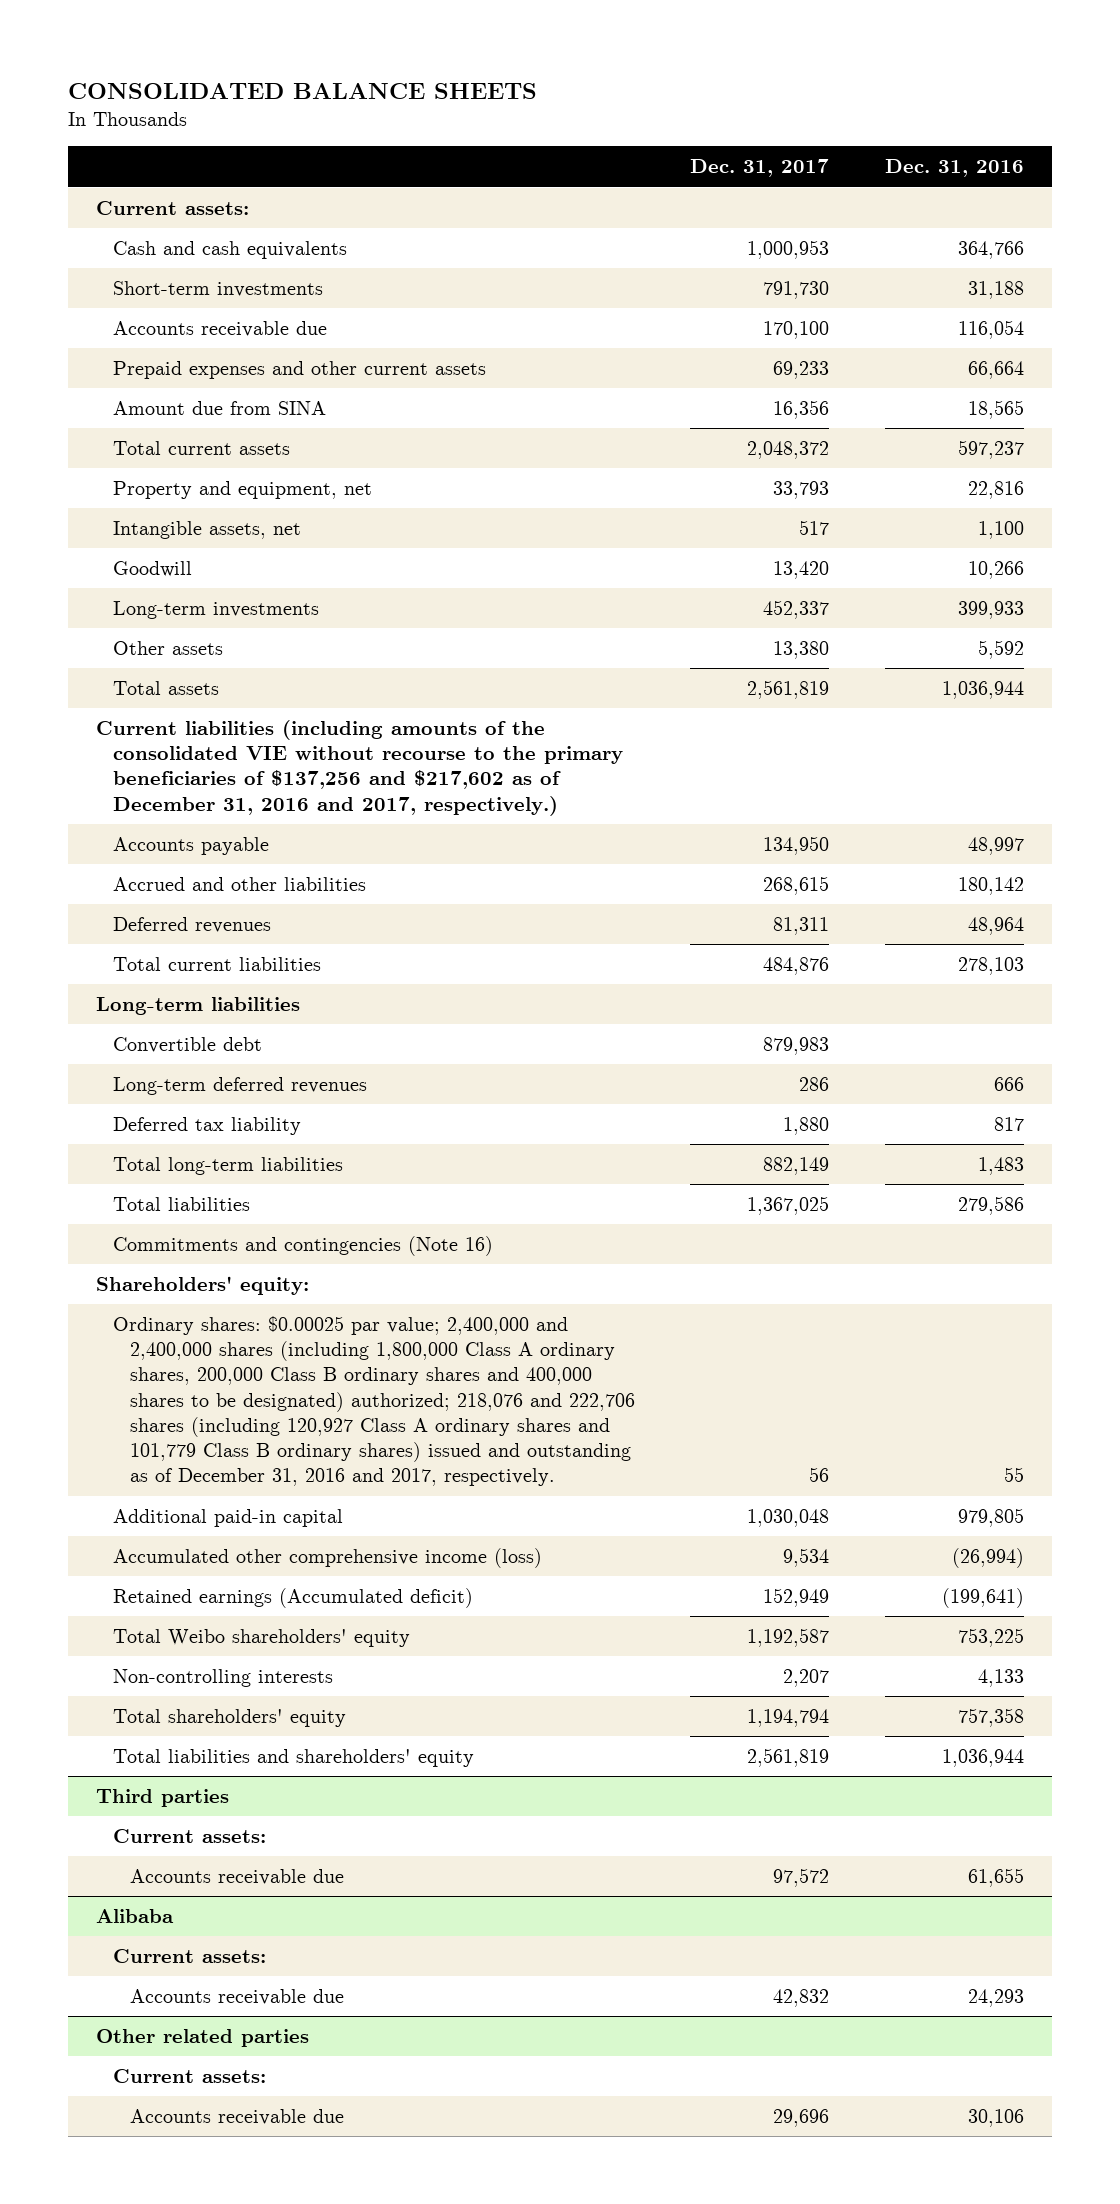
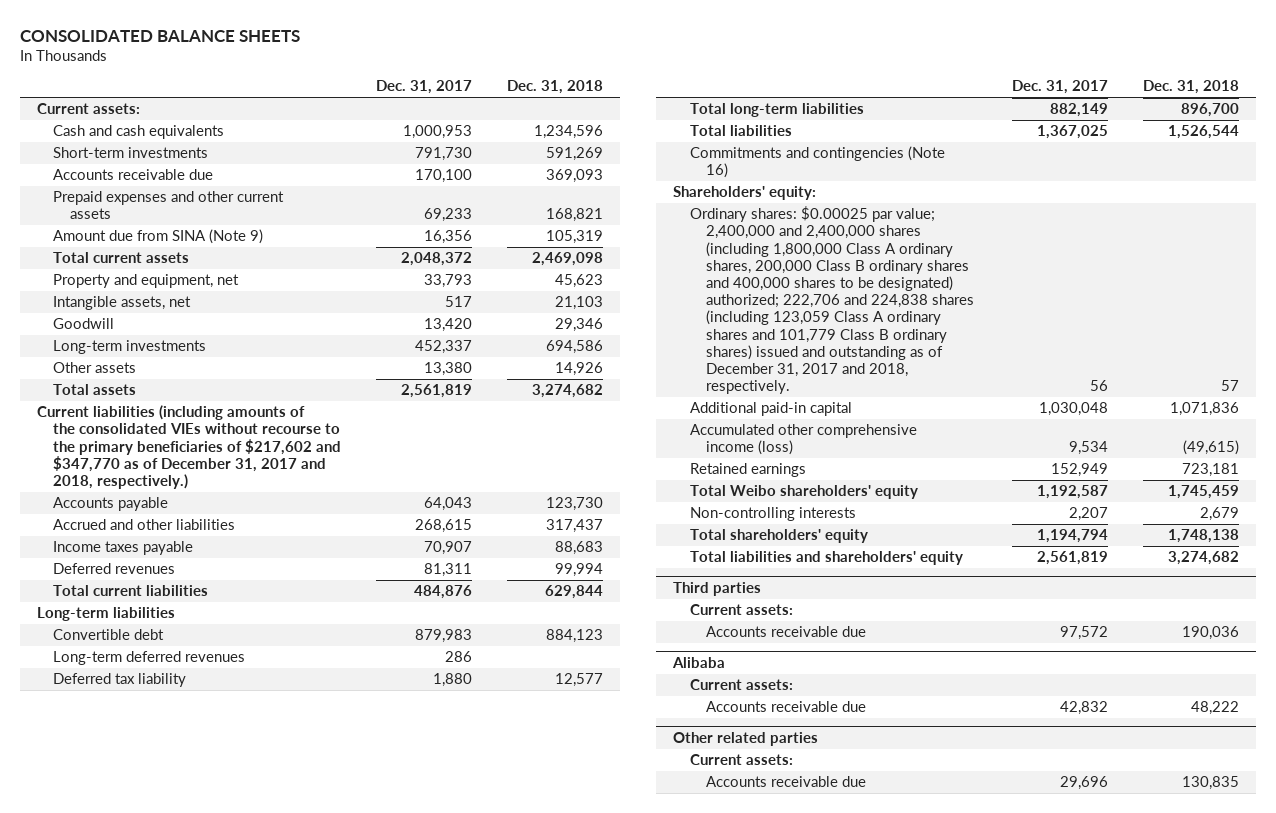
- | Dec. 31, 2017 | Dec. 31, 2016
+ | Dec. 31, 2017 | Dec. 31, 2018
- Amount due from SINA | 16,356 | 18,565
+ Amount due from SINA (Note 9) | 16,356 | 105,319
- Current liabilities (including amounts of the consolidated VIE without recourse to the primary beneficiaries of $137,256 and $217,602 as of December 31, 2016 and 2017, respectively.)
- Accounts payable | 134,950 | 48,997
+ Current liabilities (including amounts of the consolidated VIEs without recourse to the primary beneficiaries of $217,602 and $347,770 as of December 31, 2017 and 2018, respectively.)
+ Accounts payable | 64,043 | 123,730
+ Income taxes payable | 70,907 | 88,683
- Ordinary shares: $0.00025 par value; 2,400,000 and 2,400,000 shares (including 1,800,000 Class A ordinary shares, 200,000 Class B ordinary shares and 400,000 shares to be designated) authorized; 218,076 and 222,706 shares (including 120,927 Class A ordinary shares and 101,779 Class B ordinary shares) issued and outstanding as of December 31, 2016 and 2017, respectively. | 56 | 55
+ Ordinary shares: $0.00025 par value; 2,400,000 and 2,400,000 shares (including 1,800,000 Class A ordinary shares, 200,000 Class B ordinary shares and 400,000 shares to be designated) authorized; 222,706 and 224,838 shares (including 123,059 Class A ordinary shares and 101,779 Class B ordinary shares) issued and outstanding as of December 31, 2017 and 2018, respectively. | 56 | 57
- Retained earnings (Accumulated deficit) | 152,949 | (199,641)
+ Retained earnings | 152,949 | 723,181

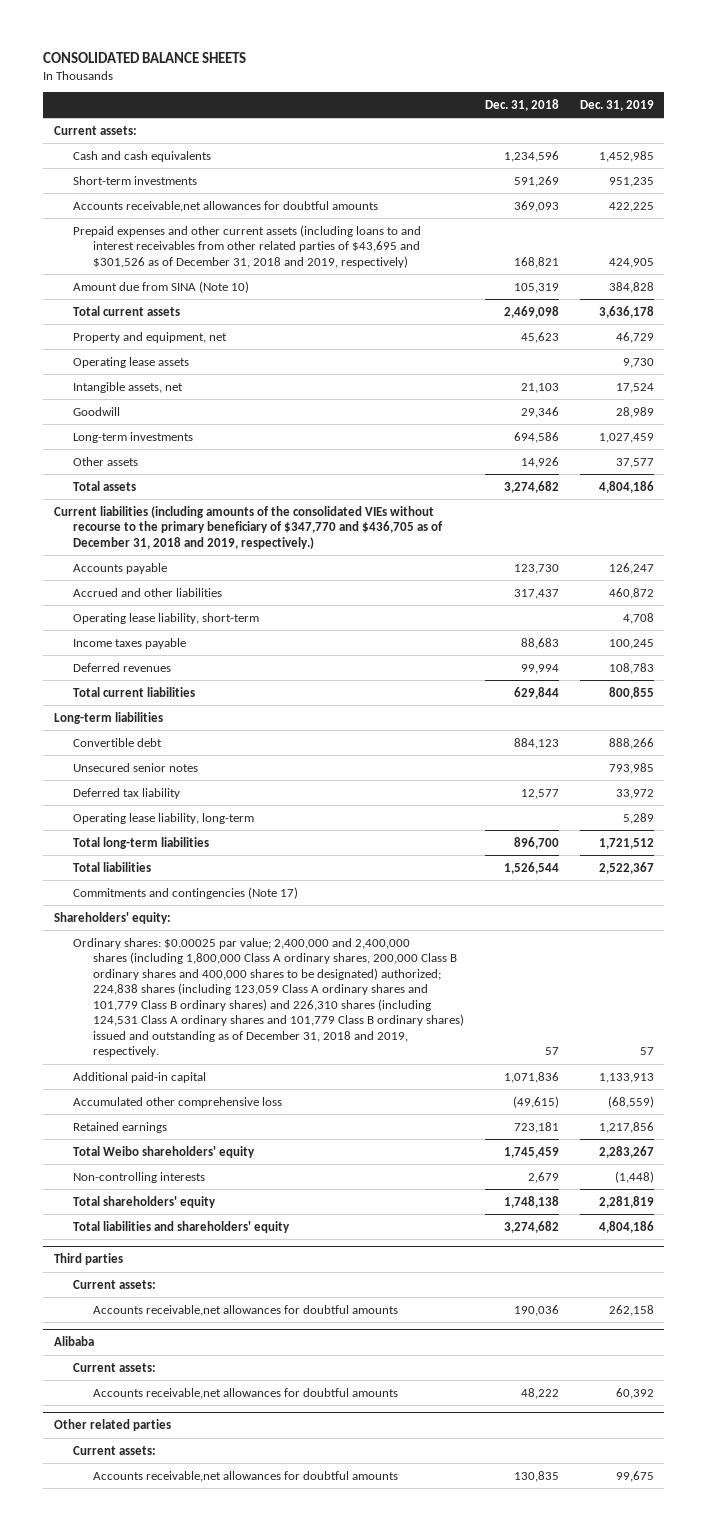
- | Dec. 31, 2017 | Dec. 31, 2018
+ | Dec. 31, 2018 | Dec. 31, 2019
- Accounts receivable due | 170,100 | 369,093
- Prepaid expenses and other current assets | 69,233 | 168,821
- Amount due from SINA (Note 9) | 16,356 | 105,319
+ Accounts receivable,net allowances for doubtful amounts | 369,093 | 422,225
+ Prepaid expenses and other current assets (including loans to and interest receivables from other related parties of $43,695 and $301,526 as of December 31, 2018 and 2019, respectively) | 168,821 | 424,905
+ Amount due from SINA (Note 10) | 105,319 | 384,828
+ Operating lease assets | | 9,730
- Current liabilities (including amounts of the consolidated VIEs without recourse to the primary beneficiaries of $217,602 and $347,770 as of December 31, 2017 and 2018, respectively.)
+ Current liabilities (including amounts of the consolidated VIEs without recourse to the primary beneficiary of $347,770 and $436,705 as of December 31, 2018 and 2019, respectively.)
+ Operating lease liability, short-term | | 4,708
- Long-term deferred revenues | 286 |
+ Unsecured senior notes | | 793,985
+ Operating lease liability, long-term | | 5,289
- Commitments and contingencies (Note 16)
+ Commitments and contingencies (Note 17)
- Ordinary shares: $0.00025 par value; 2,400,000 and 2,400,000 shares (including 1,800,000 Class A ordinary shares, 200,000 Class B ordinary shares and 400,000 shares to be designated) authorized; 222,706 and 224,838 shares (including 123,059 Class A ordinary shares and 101,779 Class B ordinary shares) issued and outstanding as of December 31, 2017 and 2018, respectively. | 56 | 57
+ Ordinary shares: $0.00025 par value; 2,400,000 and 2,400,000 shares (including 1,800,000 Class A ordinary shares, 200,000 Class B ordinary shares and 400,000 shares to be designated) authorized; 224,838 shares (including 123,059 Class A ordinary shares and 101,779 Class B ordinary shares) and 226,310 shares (including 124,531 Class A ordinary shares and 101,779 Class B ordinary shares) issued and outstanding as of December 31, 2018 and 2019, respectively. | 57 | 57
- Accumulated other comprehensive income (loss) | 9,534 | (49,615)
+ Accumulated other comprehensive loss | (49,615) | (68,559)
@ Third parties
- Accounts receivable due | 97,572 | 190,036
+ Accounts receivable,net allowances for doubtful amounts | 190,036 | 262,158
@ Alibaba
- Accounts receivable due | 42,832 | 48,222
+ Accounts receivable,net allowances for doubtful amounts | 48,222 | 60,392
@ Other related parties
- Accounts receivable due | 29,696 | 130,835
+ Accounts receivable,net allowances for doubtful amounts | 130,835 | 99,675

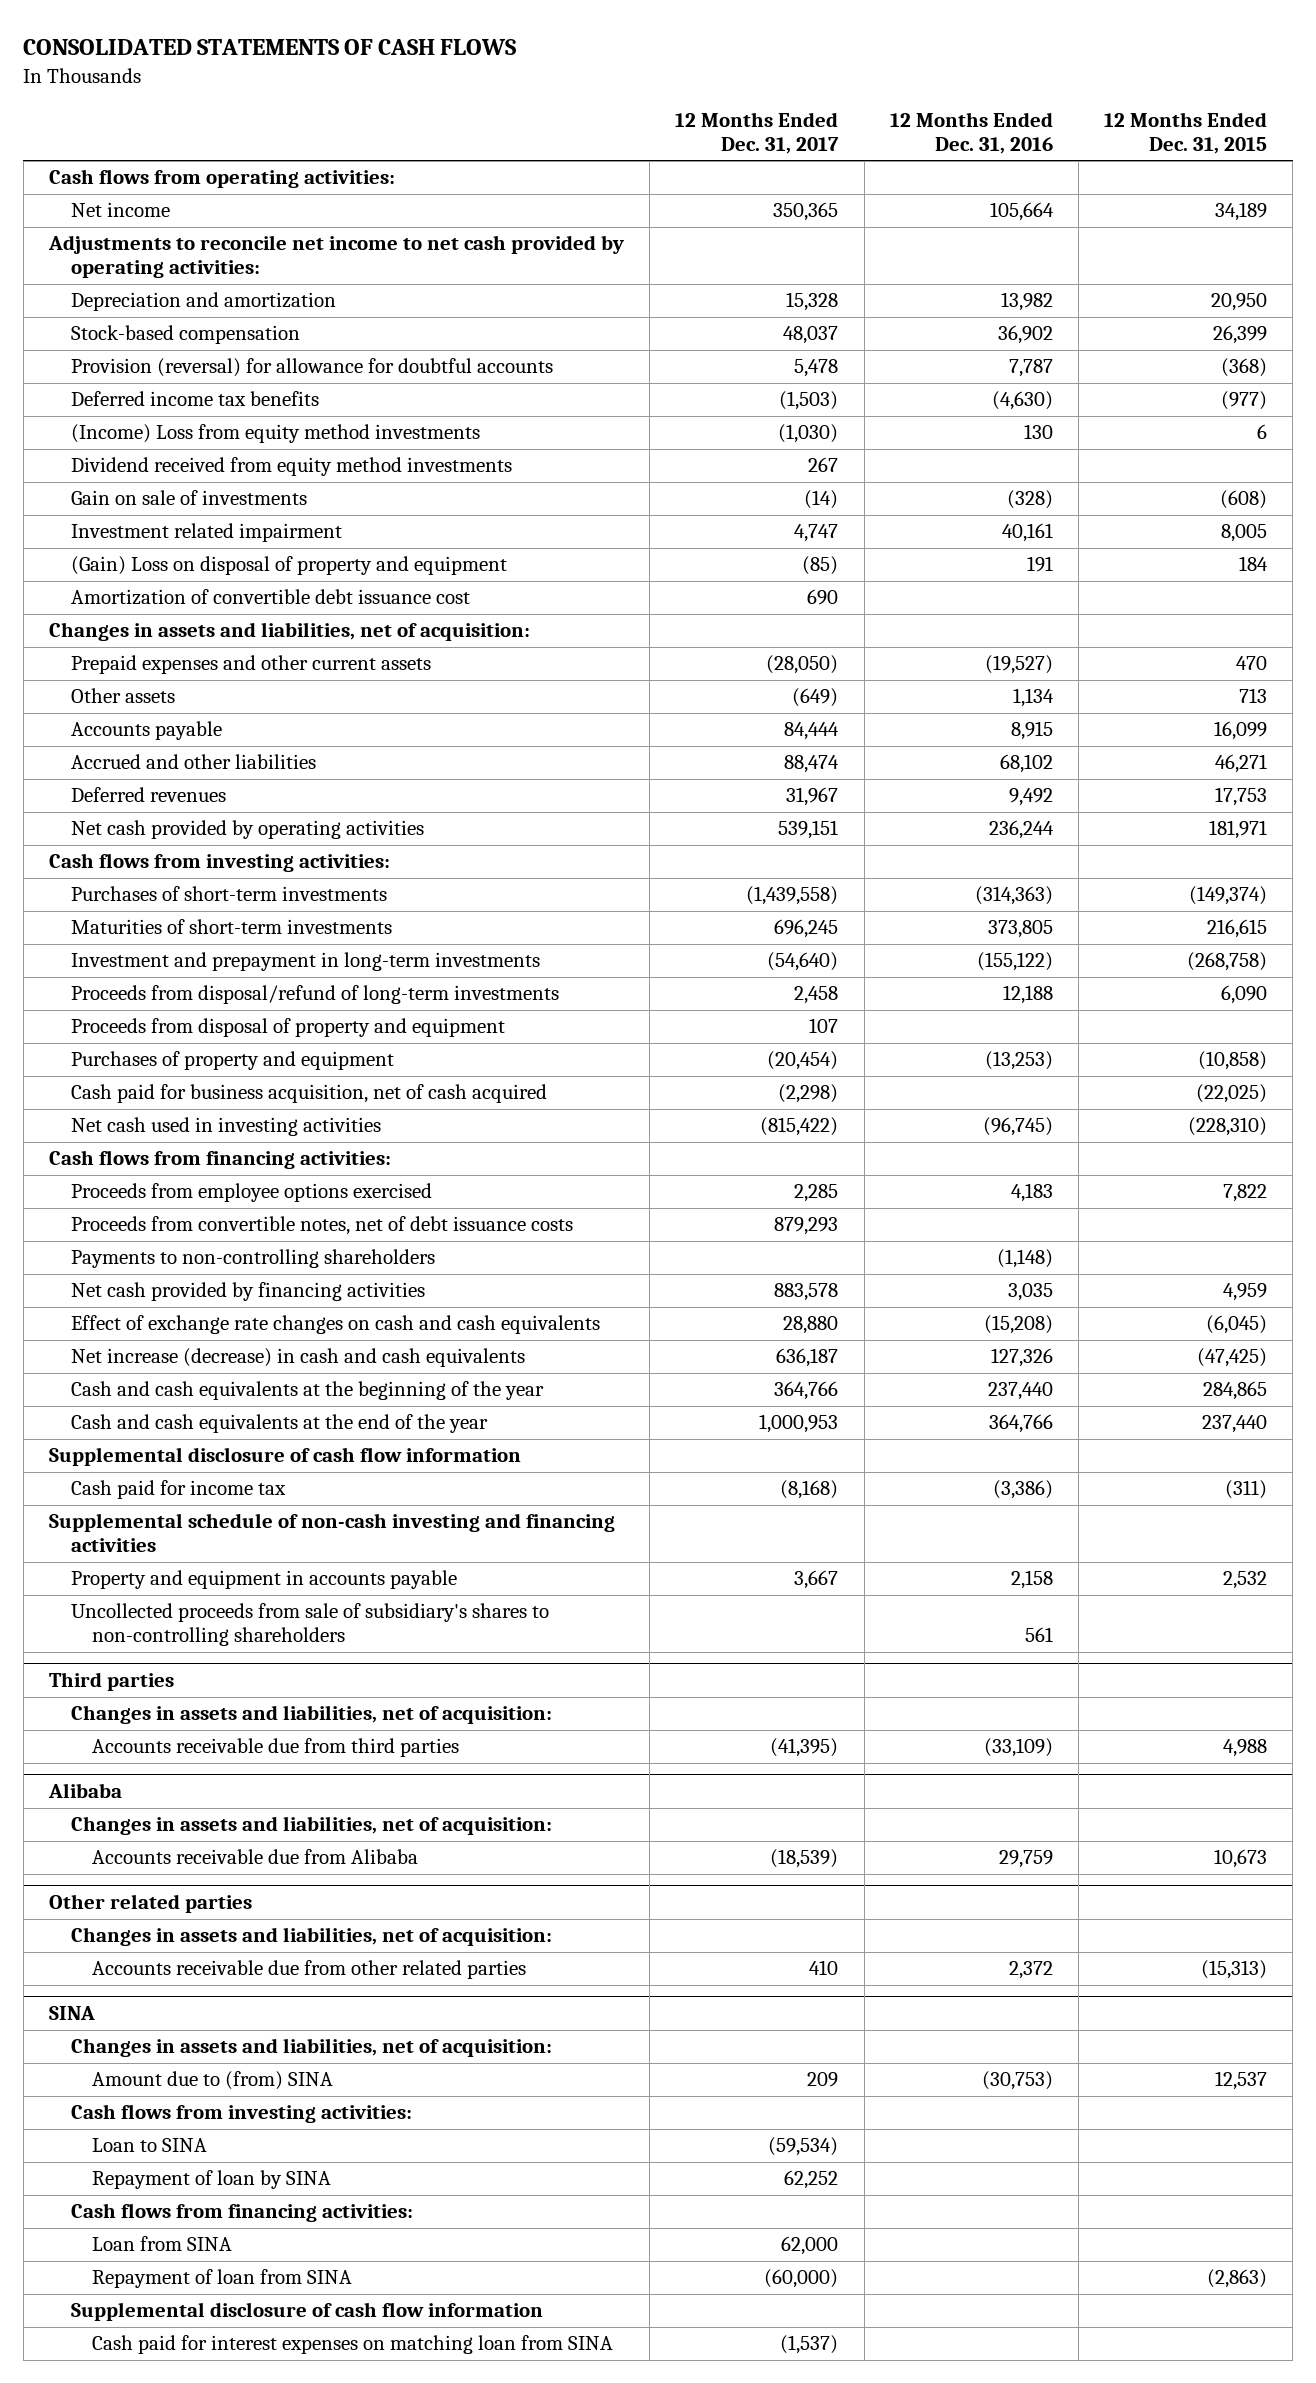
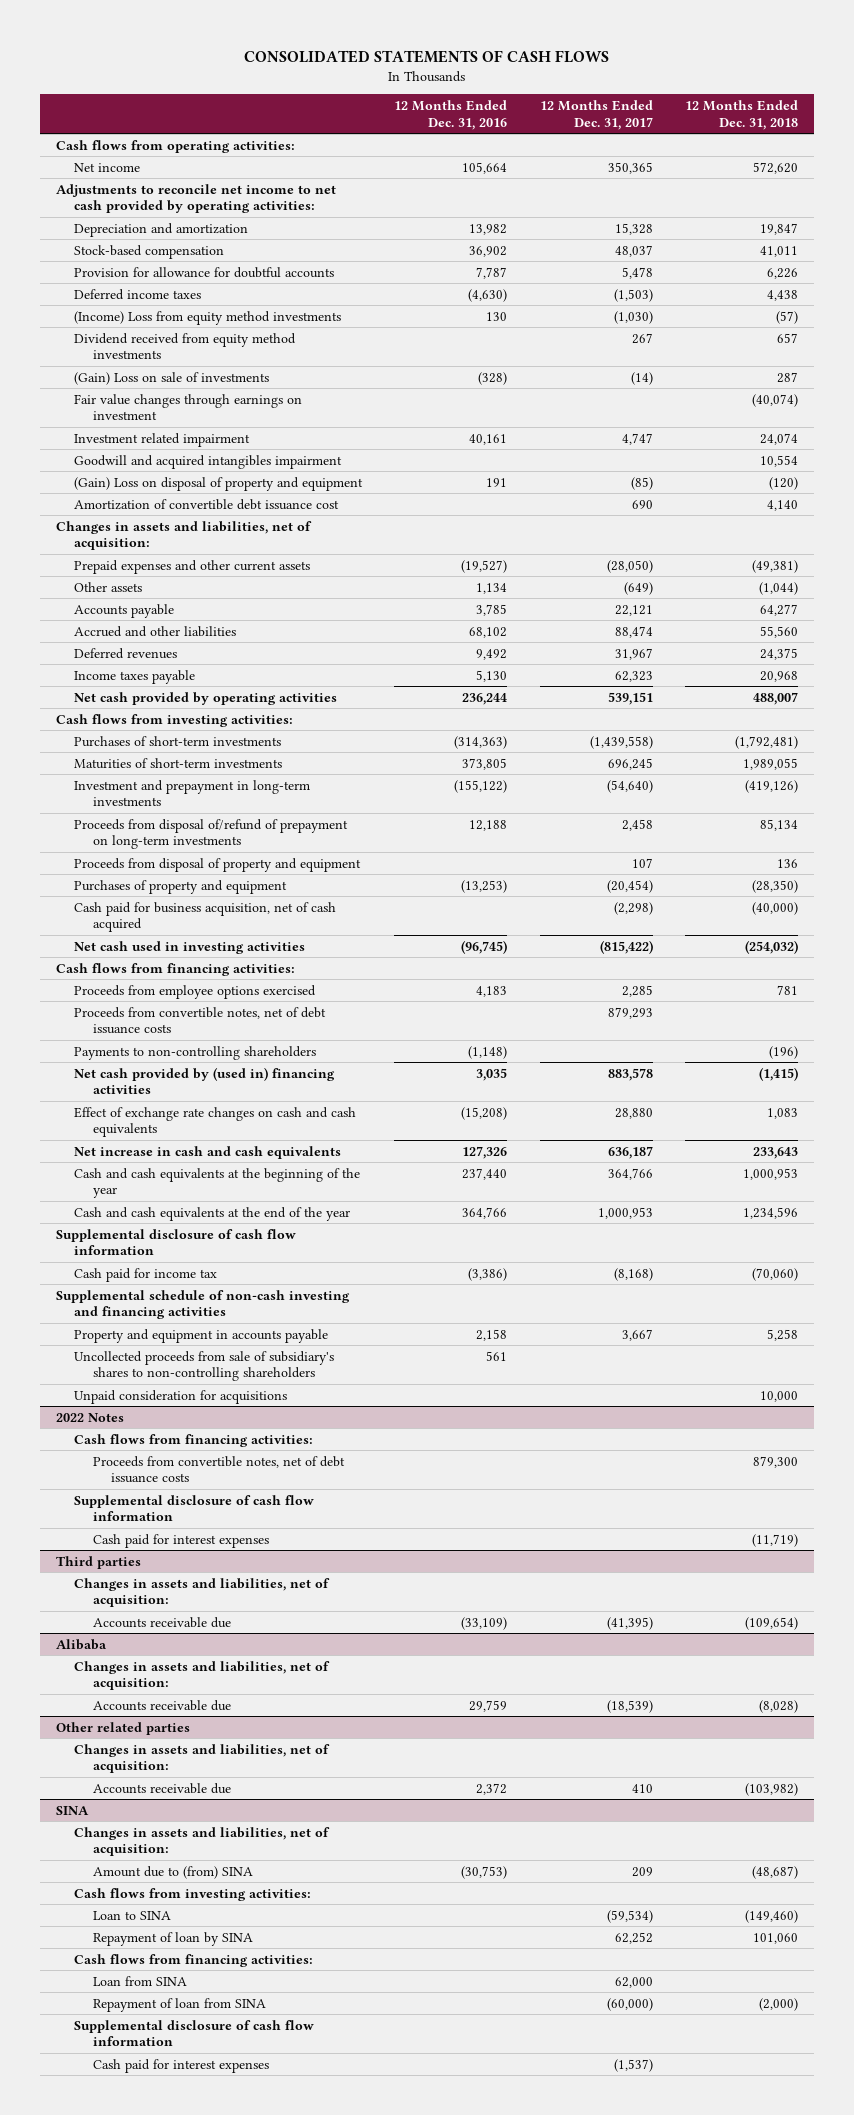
- | 12 Months Ended Dec. 31, 2017 | 12 Months Ended Dec. 31, 2016 | 12 Months Ended Dec. 31, 2015
+ | 12 Months Ended Dec. 31, 2016 | 12 Months Ended Dec. 31, 2017 | 12 Months Ended Dec. 31, 2018
- Provision (reversal) for allowance for doubtful accounts | 5,478 | 7,787 | (368)
- Deferred income tax benefits | (1,503) | (4,630) | (977)
+ Provision for allowance for doubtful accounts | 7,787 | 5,478 | 6,226
+ Deferred income taxes | (4,630) | (1,503) | 4,438
- Gain on sale of investments | (14) | (328) | (608)
+ (Gain) Loss on sale of investments | (328) | (14) | 287
+ Fair value changes through earnings on investment | | | (40,074)
+ Goodwill and acquired intangibles impairment | | | 10,554
- Accounts payable | 84,444 | 8,915 | 16,099
+ Accounts payable | 3,785 | 22,121 | 64,277
+ Income taxes payable | 5,130 | 62,323 | 20,968
- Proceeds from disposal/refund of long-term investments | 2,458 | 12,188 | 6,090
+ Proceeds from disposal of/refund of prepayment on long-term investments | 12,188 | 2,458 | 85,134
- Net cash provided by financing activities | 883,578 | 3,035 | 4,959
+ Net cash provided by (used in) financing activities | 3,035 | 883,578 | (1,415)
- Net increase (decrease) in cash and cash equivalents | 636,187 | 127,326 | (47,425)
+ Net increase in cash and cash equivalents | 127,326 | 636,187 | 233,643
+ Unpaid consideration for acquisitions | | | 10,000
+ 2022 Notes
+ Cash flows from financing activities:
+ Proceeds from convertible notes, net of debt issuance costs | | | 879,300
+ Supplemental disclosure of cash flow information
+ Cash paid for interest expenses | | | (11,719)
@ Third parties
- Accounts receivable due from third parties | (41,395) | (33,109) | 4,988
+ Accounts receivable due | (33,109) | (41,395) | (109,654)
@ Alibaba
- Accounts receivable due from Alibaba | (18,539) | 29,759 | 10,673
+ Accounts receivable due | 29,759 | (18,539) | (8,028)
@ Other related parties
- Accounts receivable due from other related parties | 410 | 2,372 | (15,313)
+ Accounts receivable due | 2,372 | 410 | (103,982)
@ SINA
- Cash paid for interest expenses on matching loan from SINA | (1,537) | |
+ Cash paid for interest expenses | | (1,537) |

